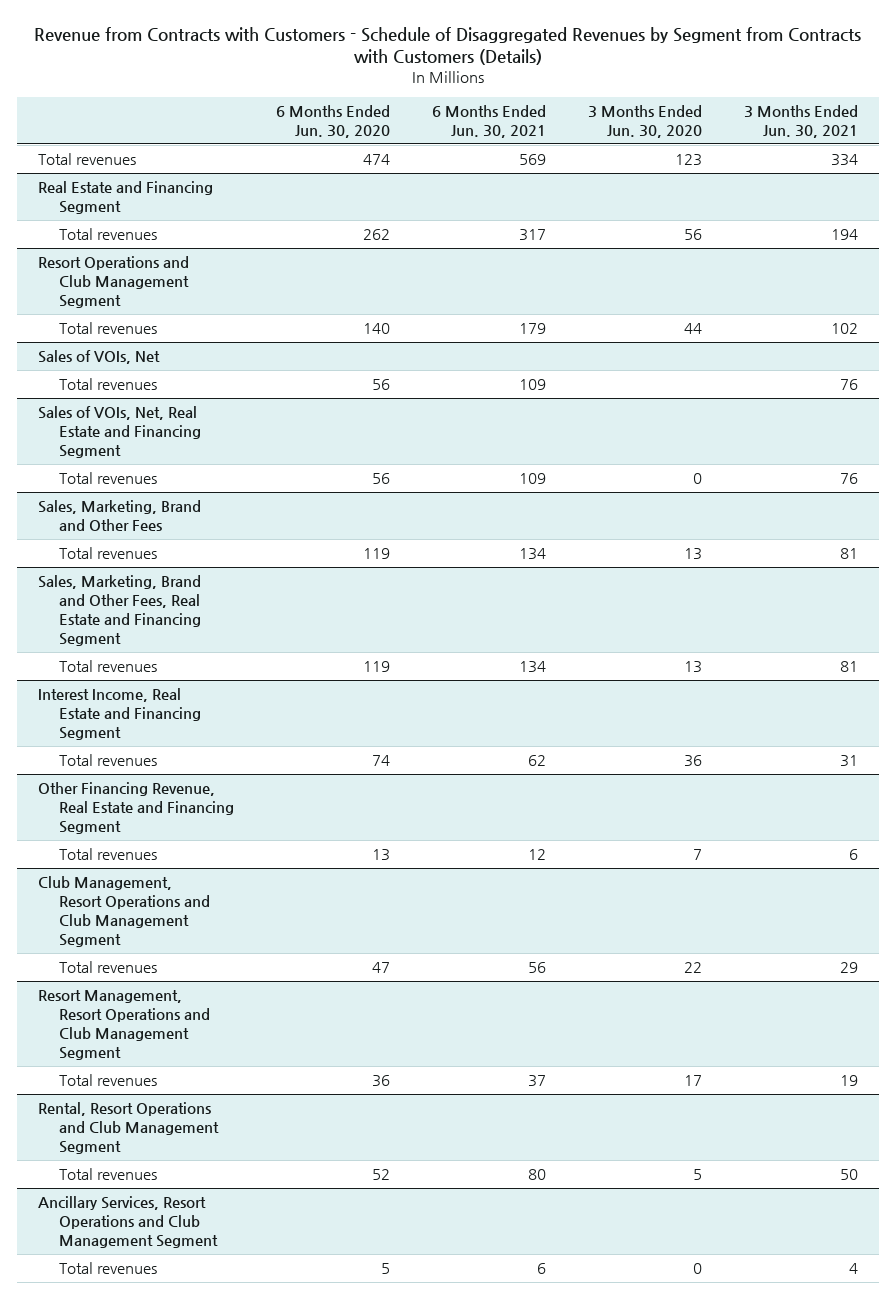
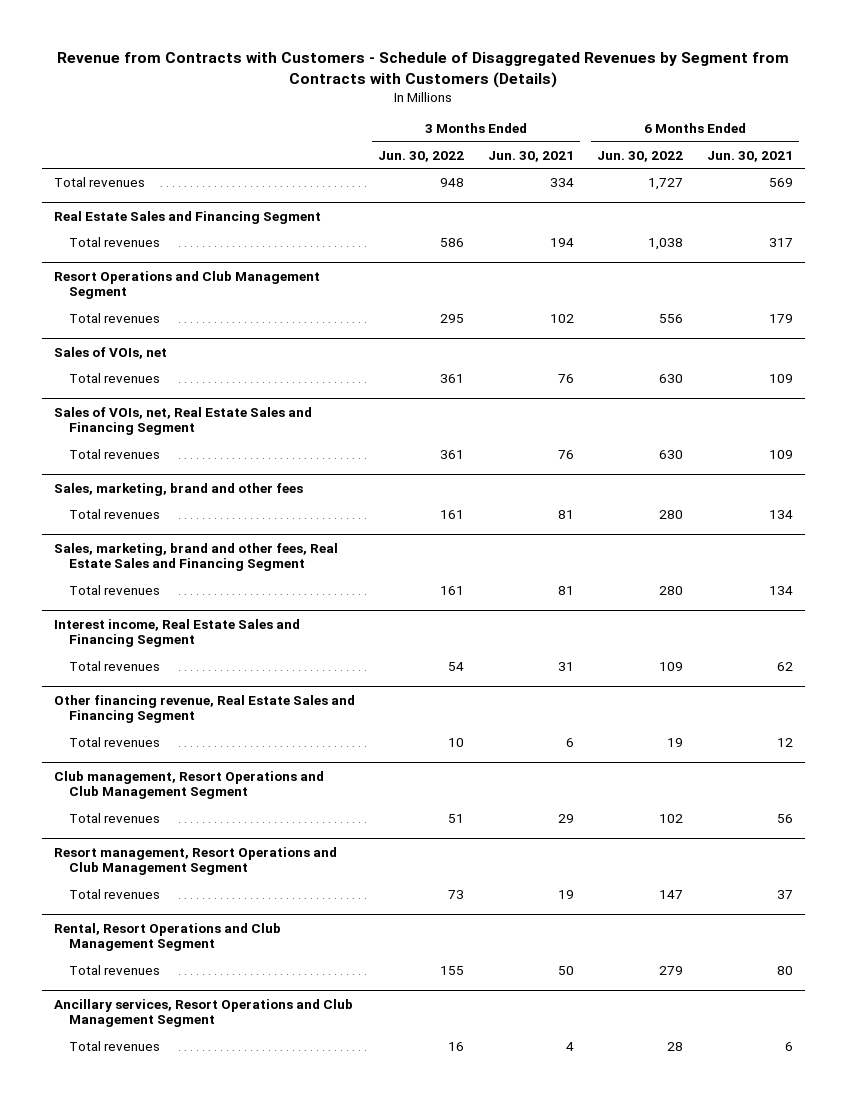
- | 6 Months Ended Jun. 30, 2020 | 6 Months Ended Jun. 30, 2021 | 3 Months Ended Jun. 30, 2020 | 3 Months Ended Jun. 30, 2021
+ | 3 Months Ended Jun. 30, 2022 | 3 Months Ended Jun. 30, 2021 | 6 Months Ended Jun. 30, 2022 | 6 Months Ended Jun. 30, 2021
- Real Estate and Financing Segment
+ Real Estate Sales and Financing Segment
- Sales of VOIs, Net
+ Sales of VOIs, net
- Sales of VOIs, Net, Real Estate and Financing Segment
+ Sales of VOIs, net, Real Estate Sales and Financing Segment
- Sales, Marketing, Brand and Other Fees
+ Sales, marketing, brand and other fees
- Sales, Marketing, Brand and Other Fees, Real Estate and Financing Segment
+ Sales, marketing, brand and other fees, Real Estate Sales and Financing Segment
- Interest Income, Real Estate and Financing Segment
+ Interest income, Real Estate Sales and Financing Segment
- Other Financing Revenue, Real Estate and Financing Segment
+ Other financing revenue, Real Estate Sales and Financing Segment
- Club Management, Resort Operations and Club Management Segment
+ Club management, Resort Operations and Club Management Segment
- Resort Management, Resort Operations and Club Management Segment
+ Resort management, Resort Operations and Club Management Segment
- Ancillary Services, Resort Operations and Club Management Segment
+ Ancillary services, Resort Operations and Club Management Segment

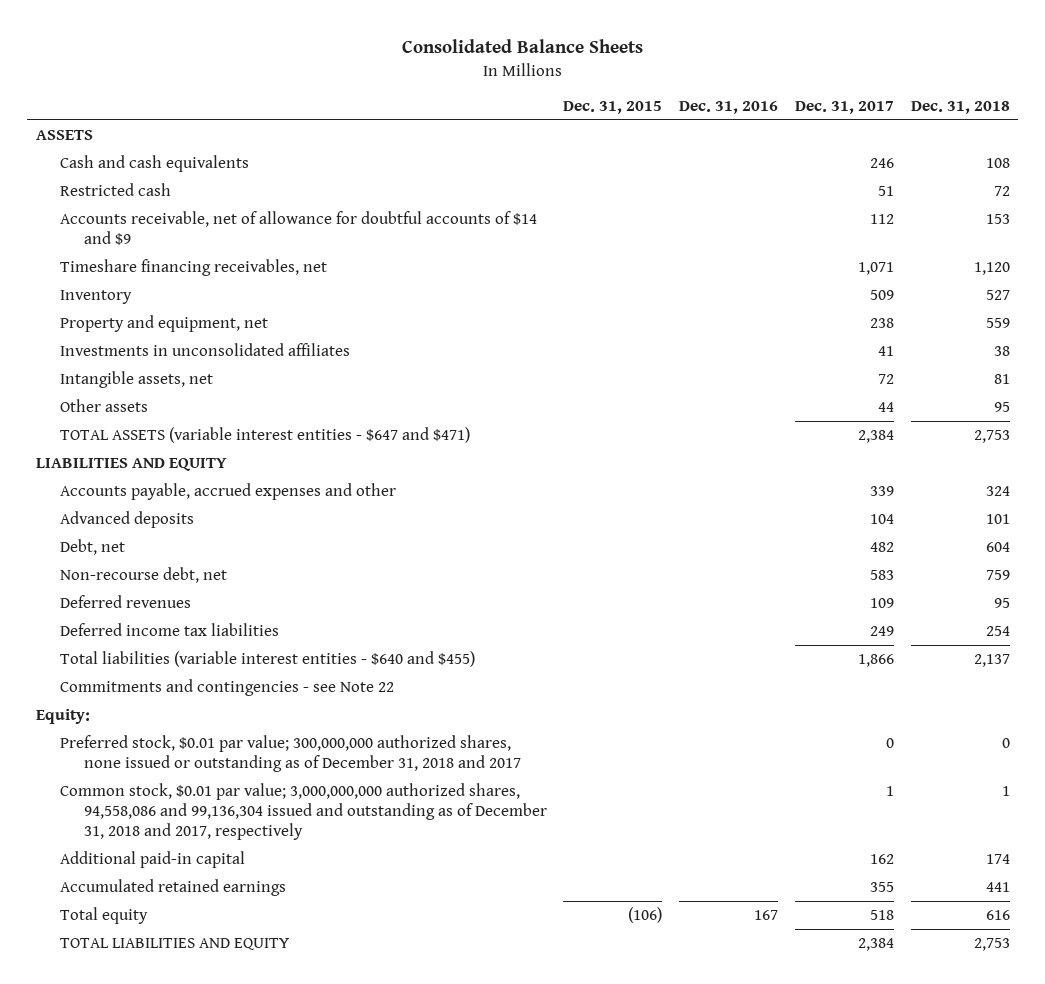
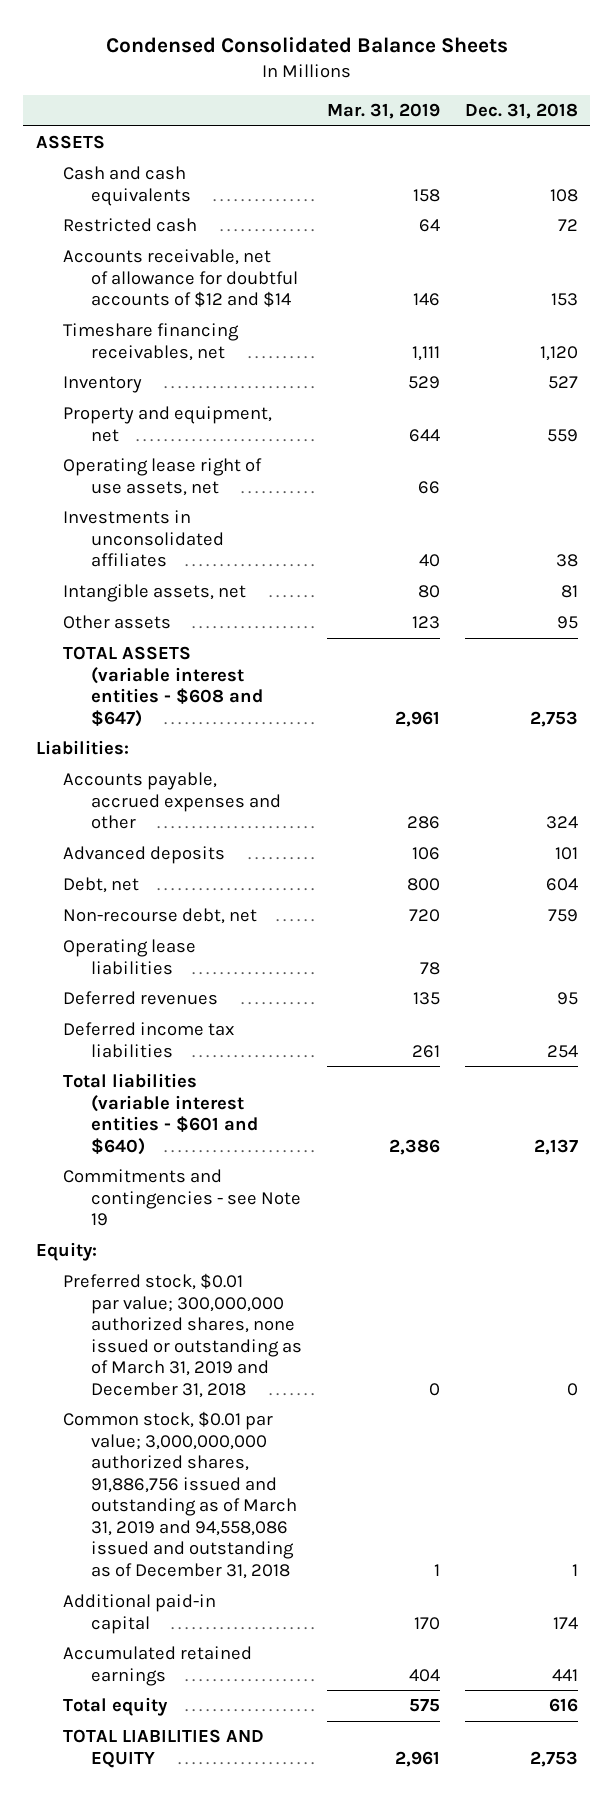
- Consolidated Balance Sheets
+ Condensed Consolidated Balance Sheets
- | Dec. 31, 2015 | Dec. 31, 2016 | Dec. 31, 2017 | Dec. 31, 2018
+ | Mar. 31, 2019 | Dec. 31, 2018
- Accounts receivable, net of allowance for doubtful accounts of $14 and $9 | | | 112 | 153
+ Accounts receivable, net of allowance for doubtful accounts of $12 and $14 | 146 | 153
+ Operating lease right of use assets, net | 66 |
- TOTAL ASSETS (variable interest entities - $647 and $471) | | | 2,384 | 2,753
- LIABILITIES AND EQUITY
+ TOTAL ASSETS (variable interest entities - $608 and $647) | 2,961 | 2,753
+ Liabilities:
+ Operating lease liabilities | 78 |
- Total liabilities (variable interest entities - $640 and $455) | | | 1,866 | 2,137
- Commitments and contingencies - see Note 22
+ Total liabilities (variable interest entities - $601 and $640) | 2,386 | 2,137
+ Commitments and contingencies - see Note 19
- Preferred stock, $0.01 par value; 300,000,000 authorized shares, none issued or outstanding as of December 31, 2018 and 2017 | | | 0 | 0
- Common stock, $0.01 par value; 3,000,000,000 authorized shares, 94,558,086 and 99,136,304 issued and outstanding as of December 31, 2018 and 2017, respectively | | | 1 | 1
+ Preferred stock, $0.01 par value; 300,000,000 authorized shares, none issued or outstanding as of March 31, 2019 and December 31, 2018 | 0 | 0
+ Common stock, $0.01 par value; 3,000,000,000 authorized shares, 91,886,756 issued and outstanding as of March 31, 2019 and 94,558,086 issued and outstanding as of December 31, 2018 | 1 | 1

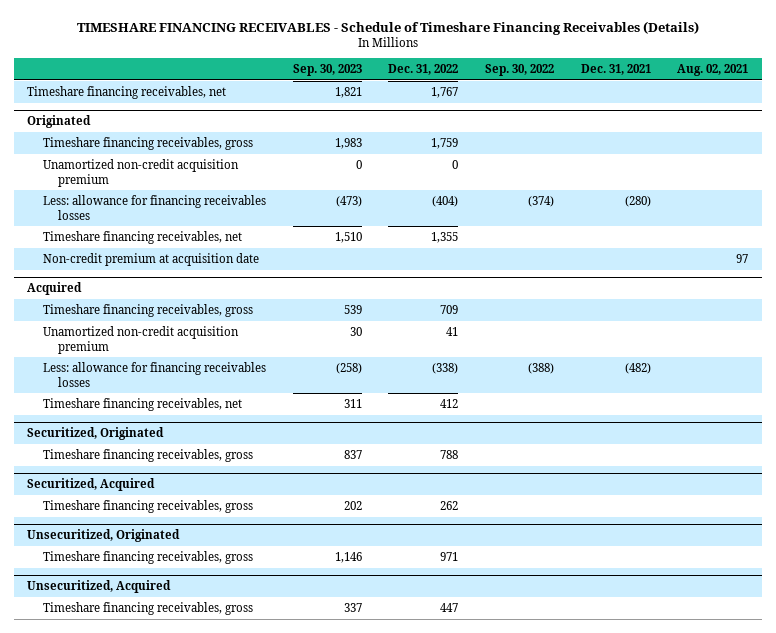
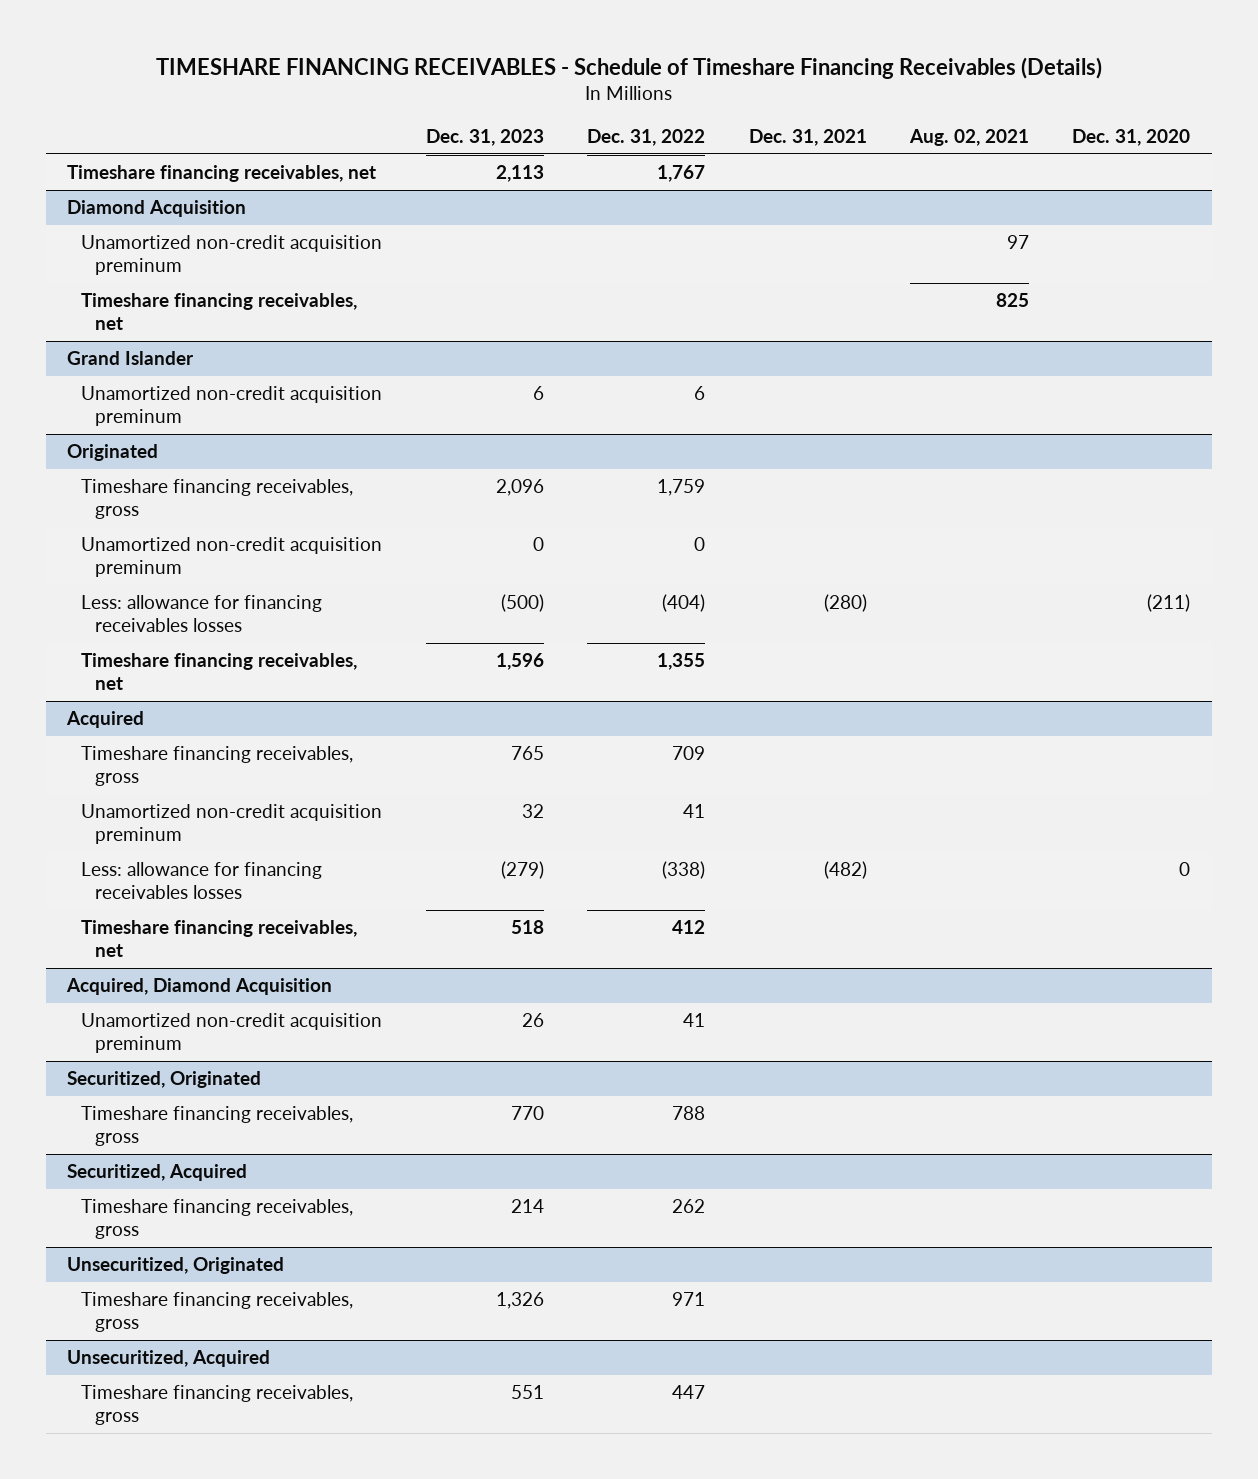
- | Sep. 30, 2023 | Dec. 31, 2022 | Sep. 30, 2022 | Dec. 31, 2021 | Aug. 02, 2021
+ | Dec. 31, 2023 | Dec. 31, 2022 | Dec. 31, 2021 | Aug. 02, 2021 | Dec. 31, 2020
+ Diamond Acquisition
+ Unamortized non-credit acquisition preminum | | | | 97 |
+ Timeshare financing receivables, net | | | | 825 |
+ Grand Islander
+ Unamortized non-credit acquisition preminum | 6 | 6 | | |
@ Originated
- Unamortized non-credit acquisition premium | 0 | 0 | | |
+ Unamortized non-credit acquisition preminum | 0 | 0 | | |
- Non-credit premium at acquisition date | | | | | 97
@ Acquired
- Unamortized non-credit acquisition premium | 30 | 41 | | |
+ Unamortized non-credit acquisition preminum | 32 | 41 | | |
+ Acquired, Diamond Acquisition
+ Unamortized non-credit acquisition preminum | 26 | 41 | | |

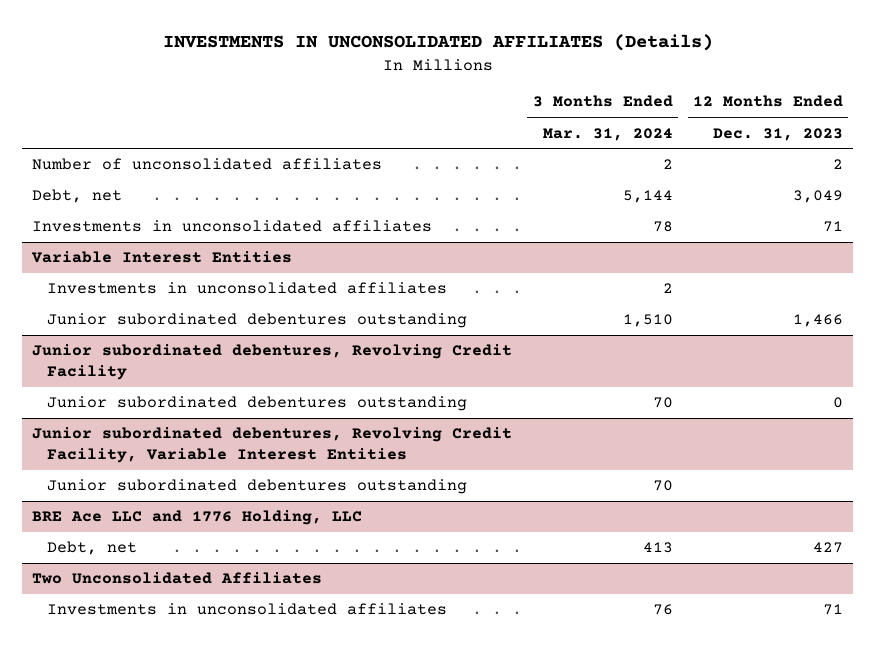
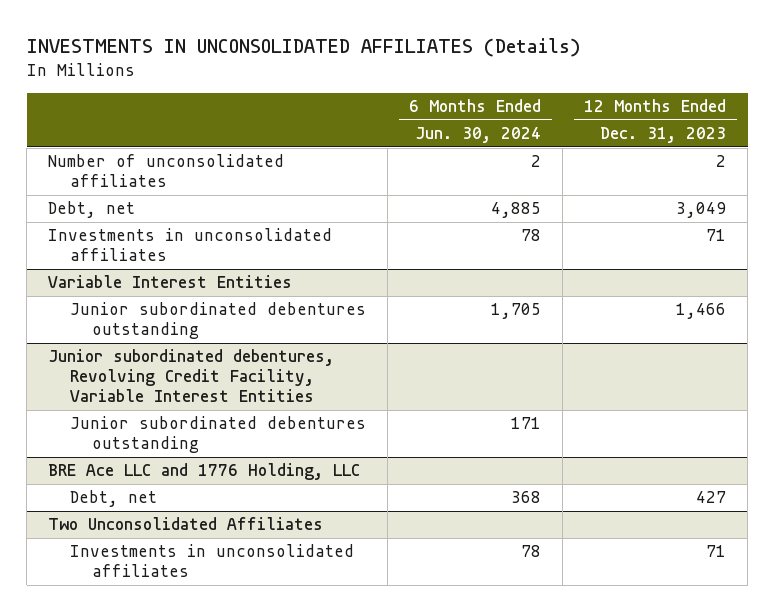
- | 3 Months Ended Mar. 31, 2024 | 12 Months Ended Dec. 31, 2023
+ | 6 Months Ended Jun. 30, 2024 | 12 Months Ended Dec. 31, 2023
@ Variable Interest Entities
- Investments in unconsolidated affiliates | 2 |
- Junior subordinated debentures, Revolving Credit Facility
- Junior subordinated debentures outstanding | 70 | 0

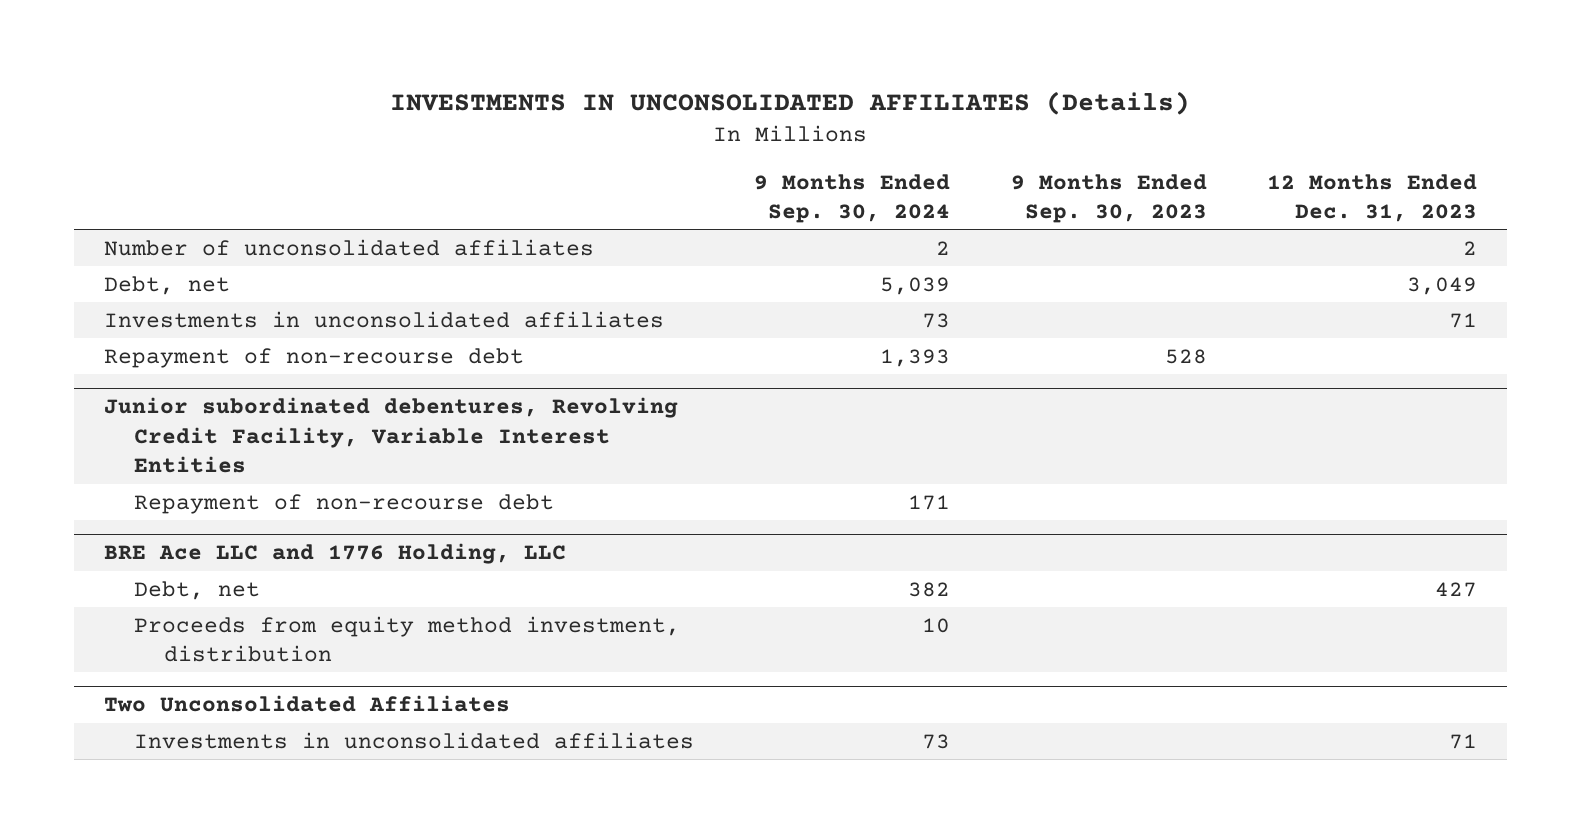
- | 6 Months Ended Jun. 30, 2024 | 12 Months Ended Dec. 31, 2023
+ | 9 Months Ended Sep. 30, 2024 | 9 Months Ended Sep. 30, 2023 | 12 Months Ended Dec. 31, 2023
- Variable Interest Entities
- Junior subordinated debentures outstanding | 1,705 | 1,466
+ Repayment of non-recourse debt | 1,393 | 528 |
@ Junior subordinated debentures, Revolving Credit Facility, Variable Interest Entities
- Junior subordinated debentures outstanding | 171 |
+ Repayment of non-recourse debt | 171 | |
@ BRE Ace LLC and 1776 Holding, LLC
+ Proceeds from equity method investment, distribution | 10 | |

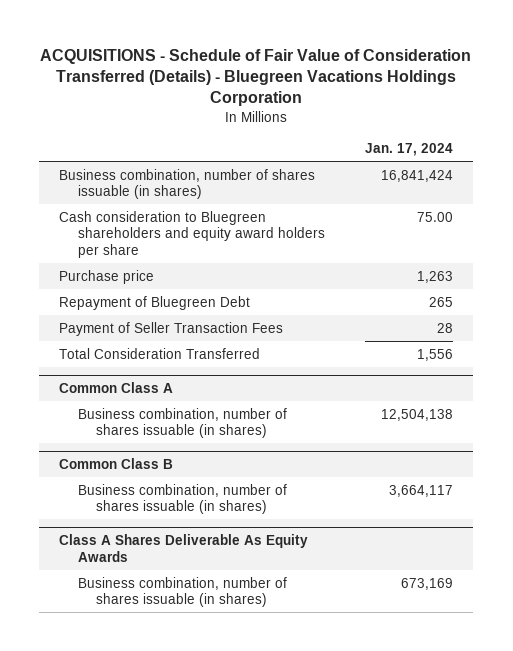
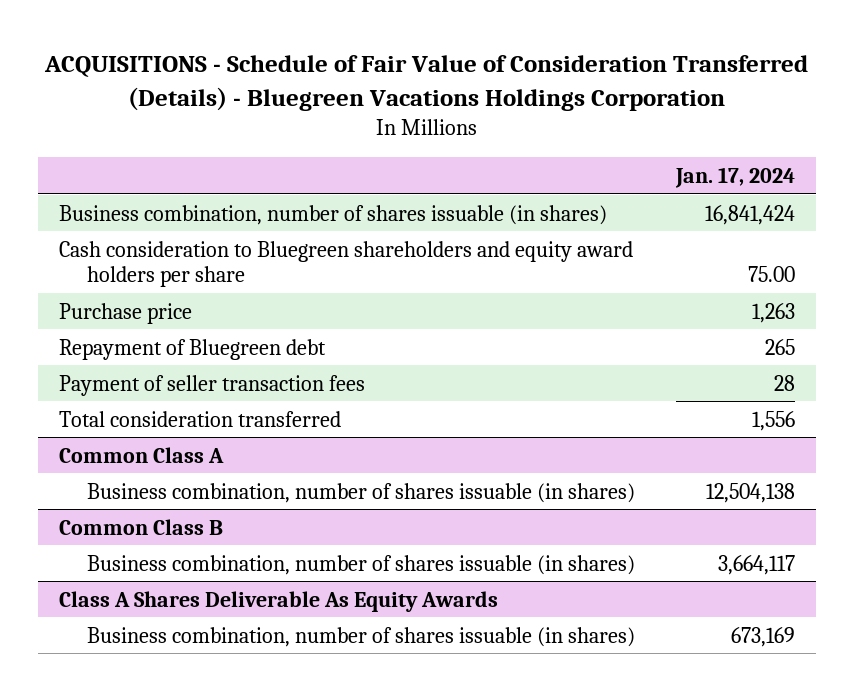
- Repayment of Bluegreen Debt | 265
- Payment of Seller Transaction Fees | 28
- Total Consideration Transferred | 1,556
+ Repayment of Bluegreen debt | 265
+ Payment of seller transaction fees | 28
+ Total consideration transferred | 1,556

